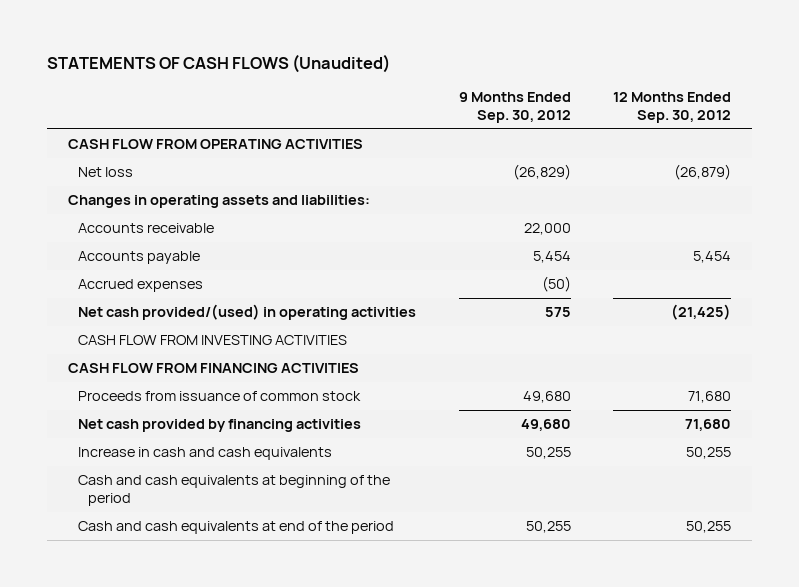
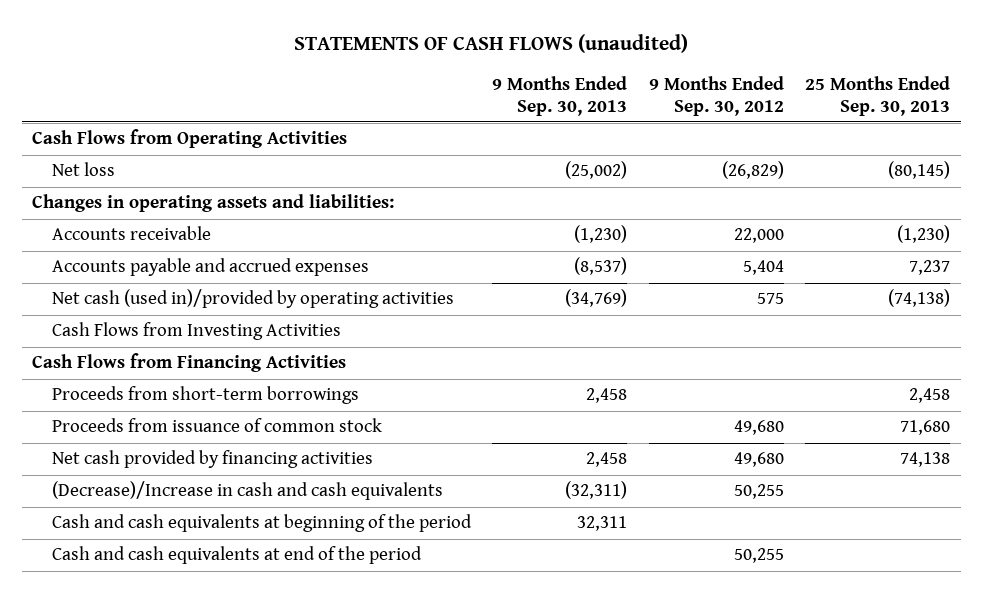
- STATEMENTS OF CASH FLOWS (Unaudited)
+ STATEMENTS OF CASH FLOWS (unaudited)
- | 9 Months Ended Sep. 30, 2012 | 12 Months Ended Sep. 30, 2012
+ | 9 Months Ended Sep. 30, 2013 | 9 Months Ended Sep. 30, 2012 | 25 Months Ended Sep. 30, 2013
- CASH FLOW FROM OPERATING ACTIVITIES
+ Cash Flows from Operating Activities
- Accounts payable | 5,454 | 5,454
- Accrued expenses | (50) |
- Net cash provided/(used) in operating activities | 575 | (21,425)
- CASH FLOW FROM INVESTING ACTIVITIES
- CASH FLOW FROM FINANCING ACTIVITIES
+ Accounts payable and accrued expenses | (8,537) | 5,404 | 7,237
+ Net cash (used in)/provided by operating activities | (34,769) | 575 | (74,138)
+ Cash Flows from Investing Activities
+ Cash Flows from Financing Activities
+ Proceeds from short-term borrowings | 2,458 | | 2,458
- Increase in cash and cash equivalents | 50,255 | 50,255
+ (Decrease)/Increase in cash and cash equivalents | (32,311) | 50,255 |

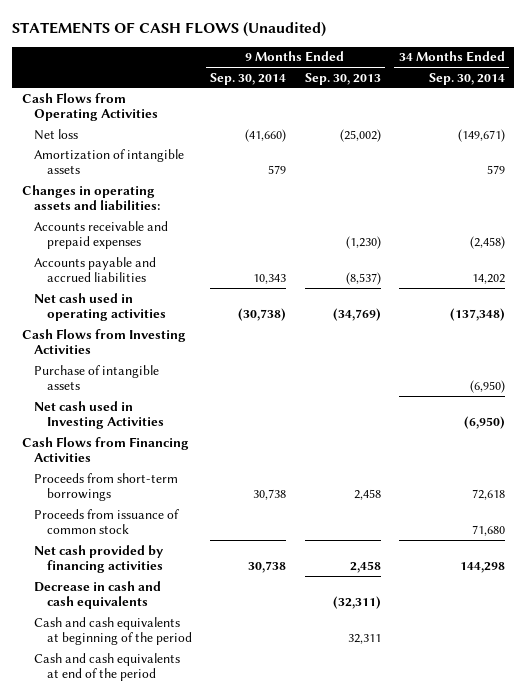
- STATEMENTS OF CASH FLOWS (unaudited)
+ STATEMENTS OF CASH FLOWS (Unaudited)
- | 9 Months Ended Sep. 30, 2013 | 9 Months Ended Sep. 30, 2012 | 25 Months Ended Sep. 30, 2013
+ | 9 Months Ended Sep. 30, 2014 | 9 Months Ended Sep. 30, 2013 | 34 Months Ended Sep. 30, 2014
+ Amortization of intangible assets | 579 | | 579
- Accounts receivable | (1,230) | 22,000 | (1,230)
- Accounts payable and accrued expenses | (8,537) | 5,404 | 7,237
- Net cash (used in)/provided by operating activities | (34,769) | 575 | (74,138)
+ Accounts receivable and prepaid expenses | | (1,230) | (2,458)
+ Accounts payable and accrued liabilities | 10,343 | (8,537) | 14,202
+ Net cash used in operating activities | (30,738) | (34,769) | (137,348)
+ Purchase of intangible assets | | | (6,950)
+ Net cash used in Investing Activities | | | (6,950)
- (Decrease)/Increase in cash and cash equivalents | (32,311) | 50,255 |
+ Decrease in cash and cash equivalents | | (32,311) |

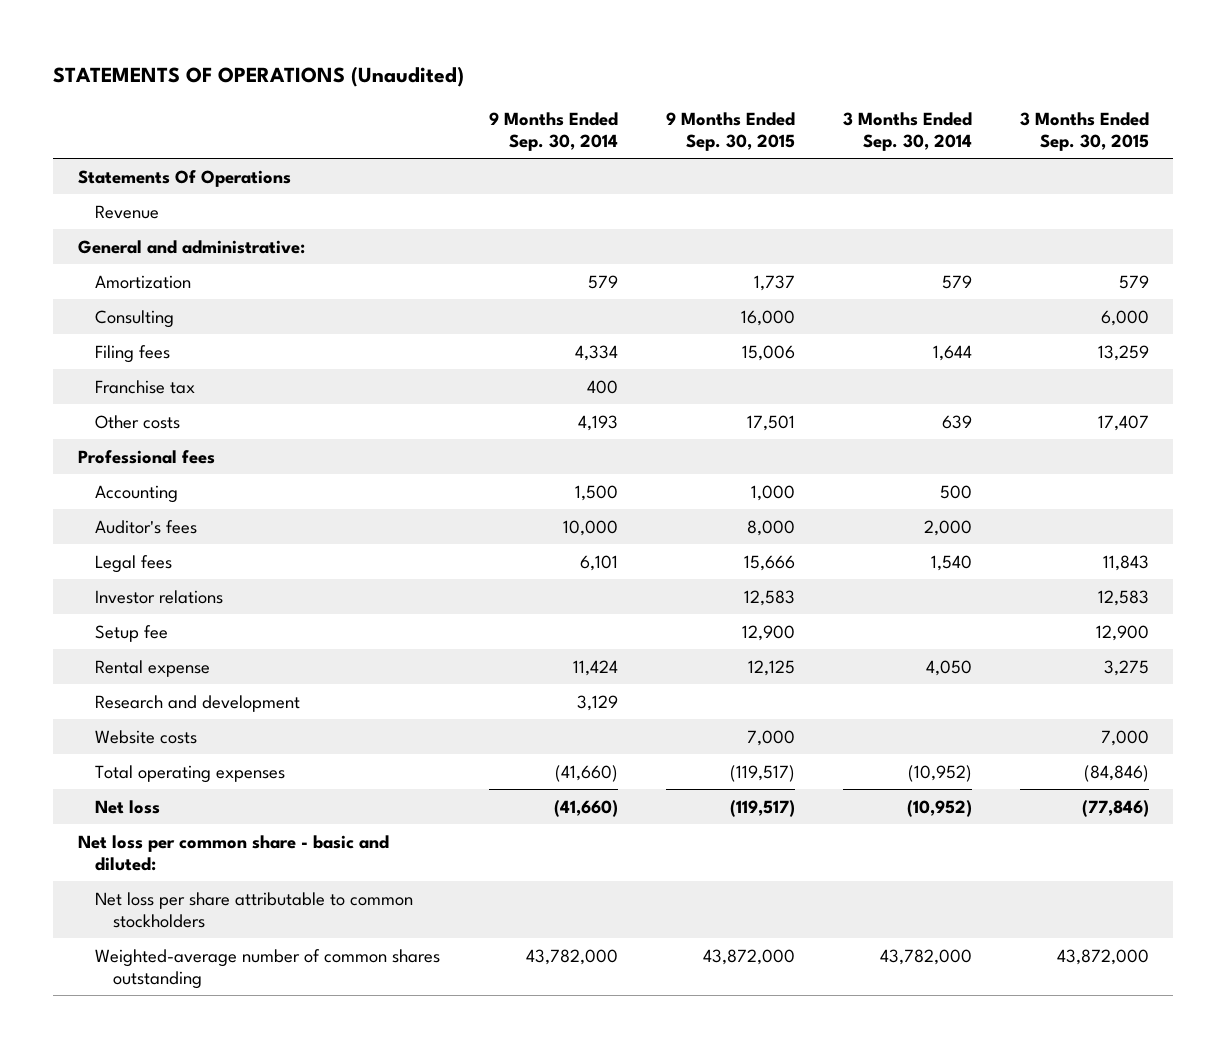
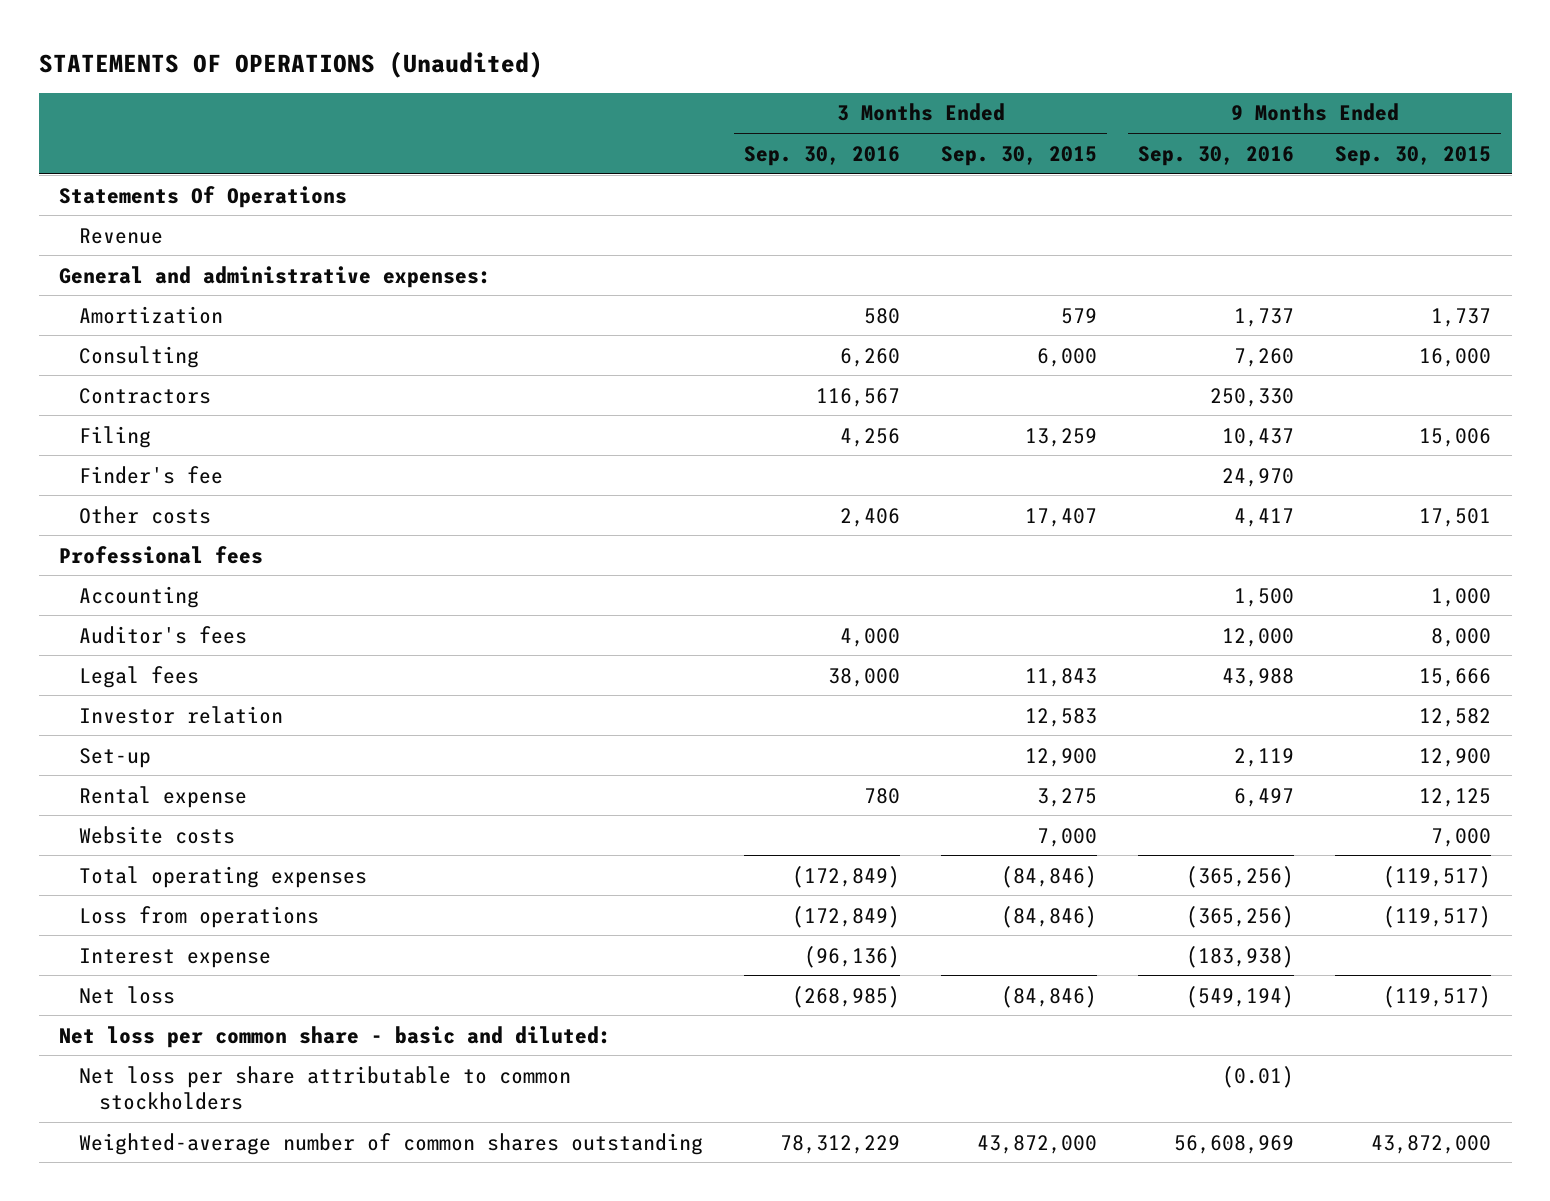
- | 9 Months Ended Sep. 30, 2014 | 9 Months Ended Sep. 30, 2015 | 3 Months Ended Sep. 30, 2014 | 3 Months Ended Sep. 30, 2015
+ | 3 Months Ended Sep. 30, 2016 | 3 Months Ended Sep. 30, 2015 | 9 Months Ended Sep. 30, 2016 | 9 Months Ended Sep. 30, 2015
- General and administrative:
+ General and administrative expenses:
- Filing fees | 4,334 | 15,006 | 1,644 | 13,259
- Franchise tax | 400 | | |
+ Contractors | 116,567 | | 250,330 |
+ Filing | 4,256 | 13,259 | 10,437 | 15,006
+ Finder's fee | | | 24,970 |
- Investor relations | | 12,583 | | 12,583
- Setup fee | | 12,900 | | 12,900
+ Investor relation | | 12,583 | | 12,582
+ Set-up | | 12,900 | 2,119 | 12,900
- Research and development | 3,129 | | |
- Net loss | (41,660) | (119,517) | (10,952) | (77,846)
+ Loss from operations | (172,849) | (84,846) | (365,256) | (119,517)
+ Interest expense | (96,136) | | (183,938) |
+ Net loss | (268,985) | (84,846) | (549,194) | (119,517)

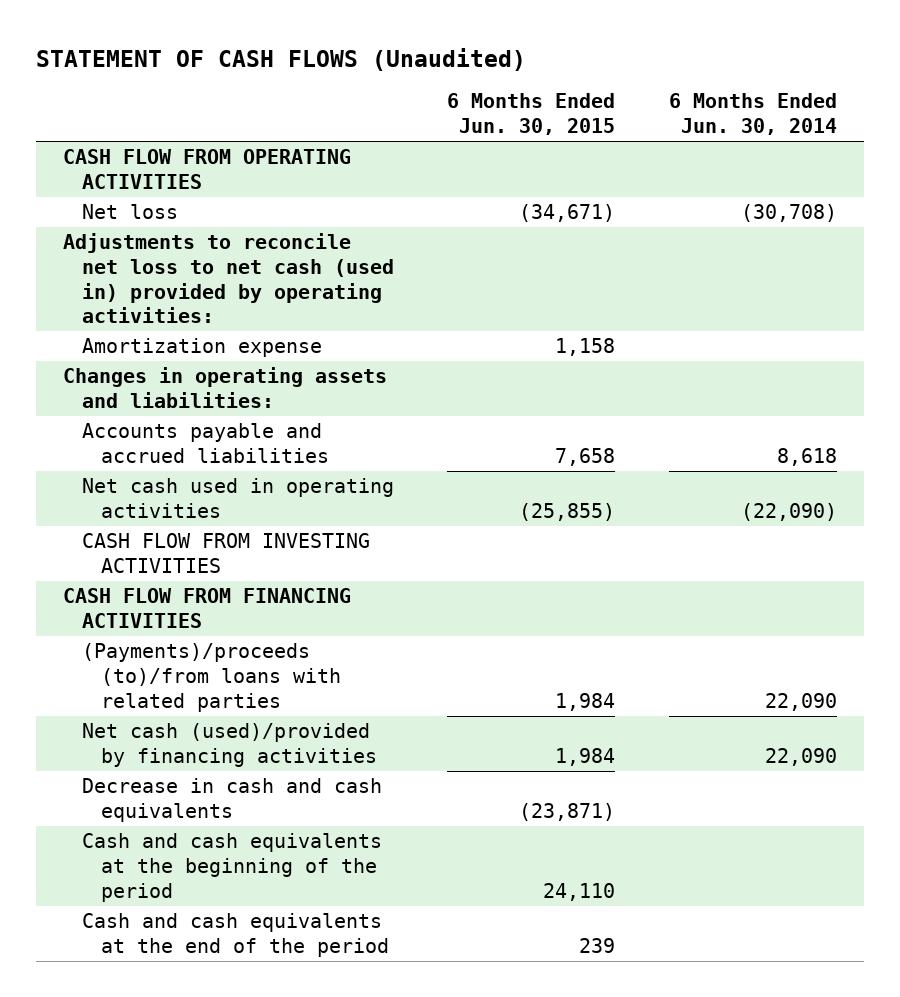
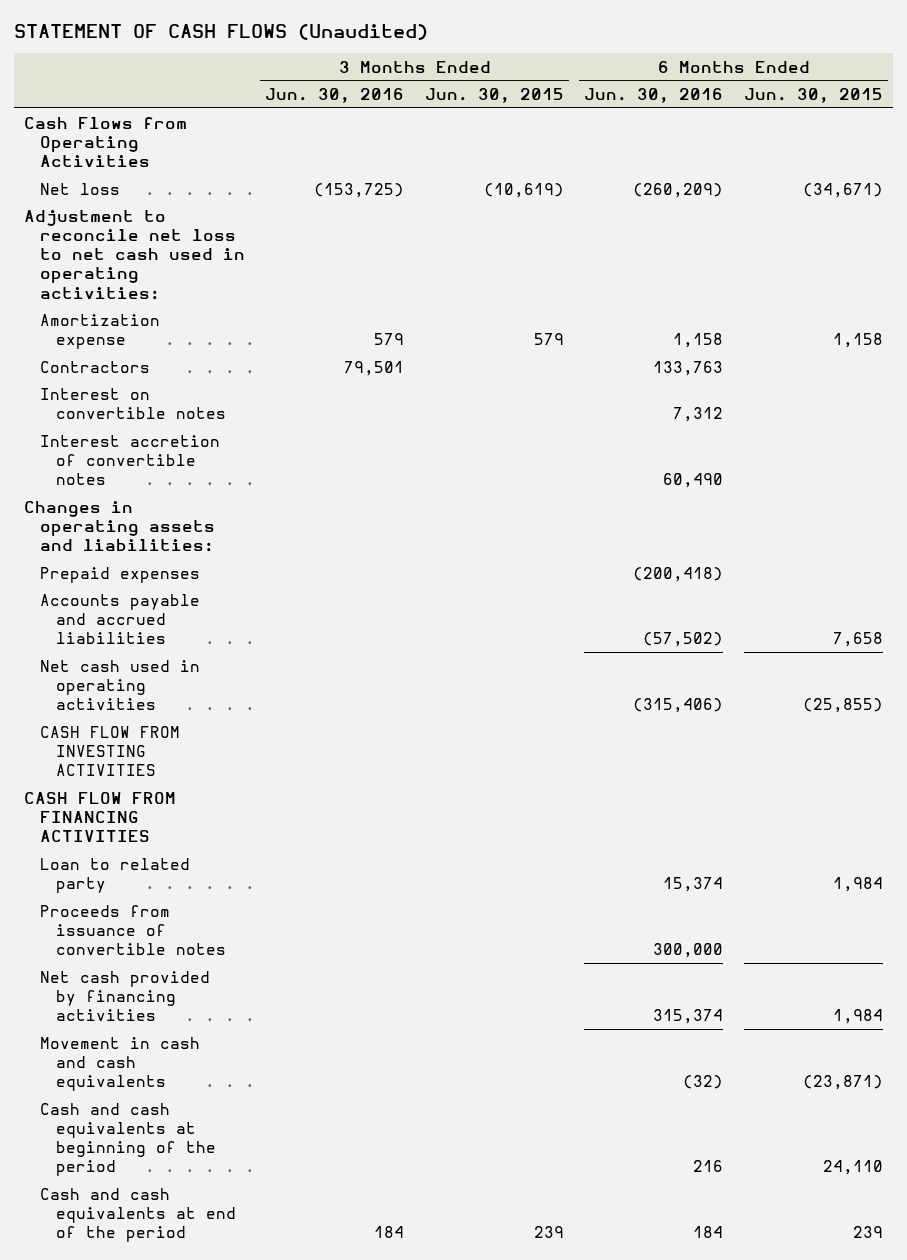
- | 6 Months Ended Jun. 30, 2015 | 6 Months Ended Jun. 30, 2014
+ | 3 Months Ended Jun. 30, 2016 | 3 Months Ended Jun. 30, 2015 | 6 Months Ended Jun. 30, 2016 | 6 Months Ended Jun. 30, 2015
- CASH FLOW FROM OPERATING ACTIVITIES
+ Cash Flows from Operating Activities
- Adjustments to reconcile net loss to net cash (used in) provided by operating activities:
+ Adjustment to reconcile net loss to net cash used in operating activities:
+ Contractors | 79,501 | | 133,763 |
+ Interest on convertible notes | | | 7,312 |
+ Interest accretion of convertible notes | | | 60,490 |
+ Prepaid expenses | | | (200,418) |
- (Payments)/proceeds (to)/from loans with related parties | 1,984 | 22,090
- Net cash (used)/provided by financing activities | 1,984 | 22,090
- Decrease in cash and cash equivalents | (23,871) |
- Cash and cash equivalents at the beginning of the period | 24,110 |
- Cash and cash equivalents at the end of the period | 239 |
+ Loan to related party | | | 15,374 | 1,984
+ Proceeds from issuance of convertible notes | | | 300,000 |
+ Net cash provided by financing activities | | | 315,374 | 1,984
+ Movement in cash and cash equivalents | | | (32) | (23,871)
+ Cash and cash equivalents at beginning of the period | | | 216 | 24,110
+ Cash and cash equivalents at end of the period | 184 | 239 | 184 | 239

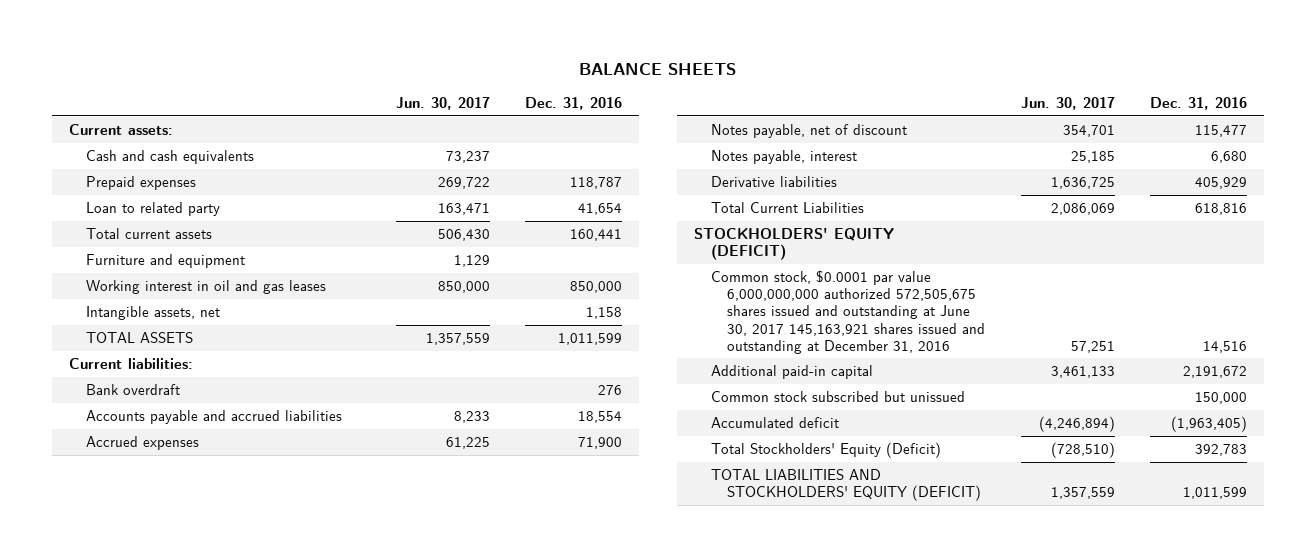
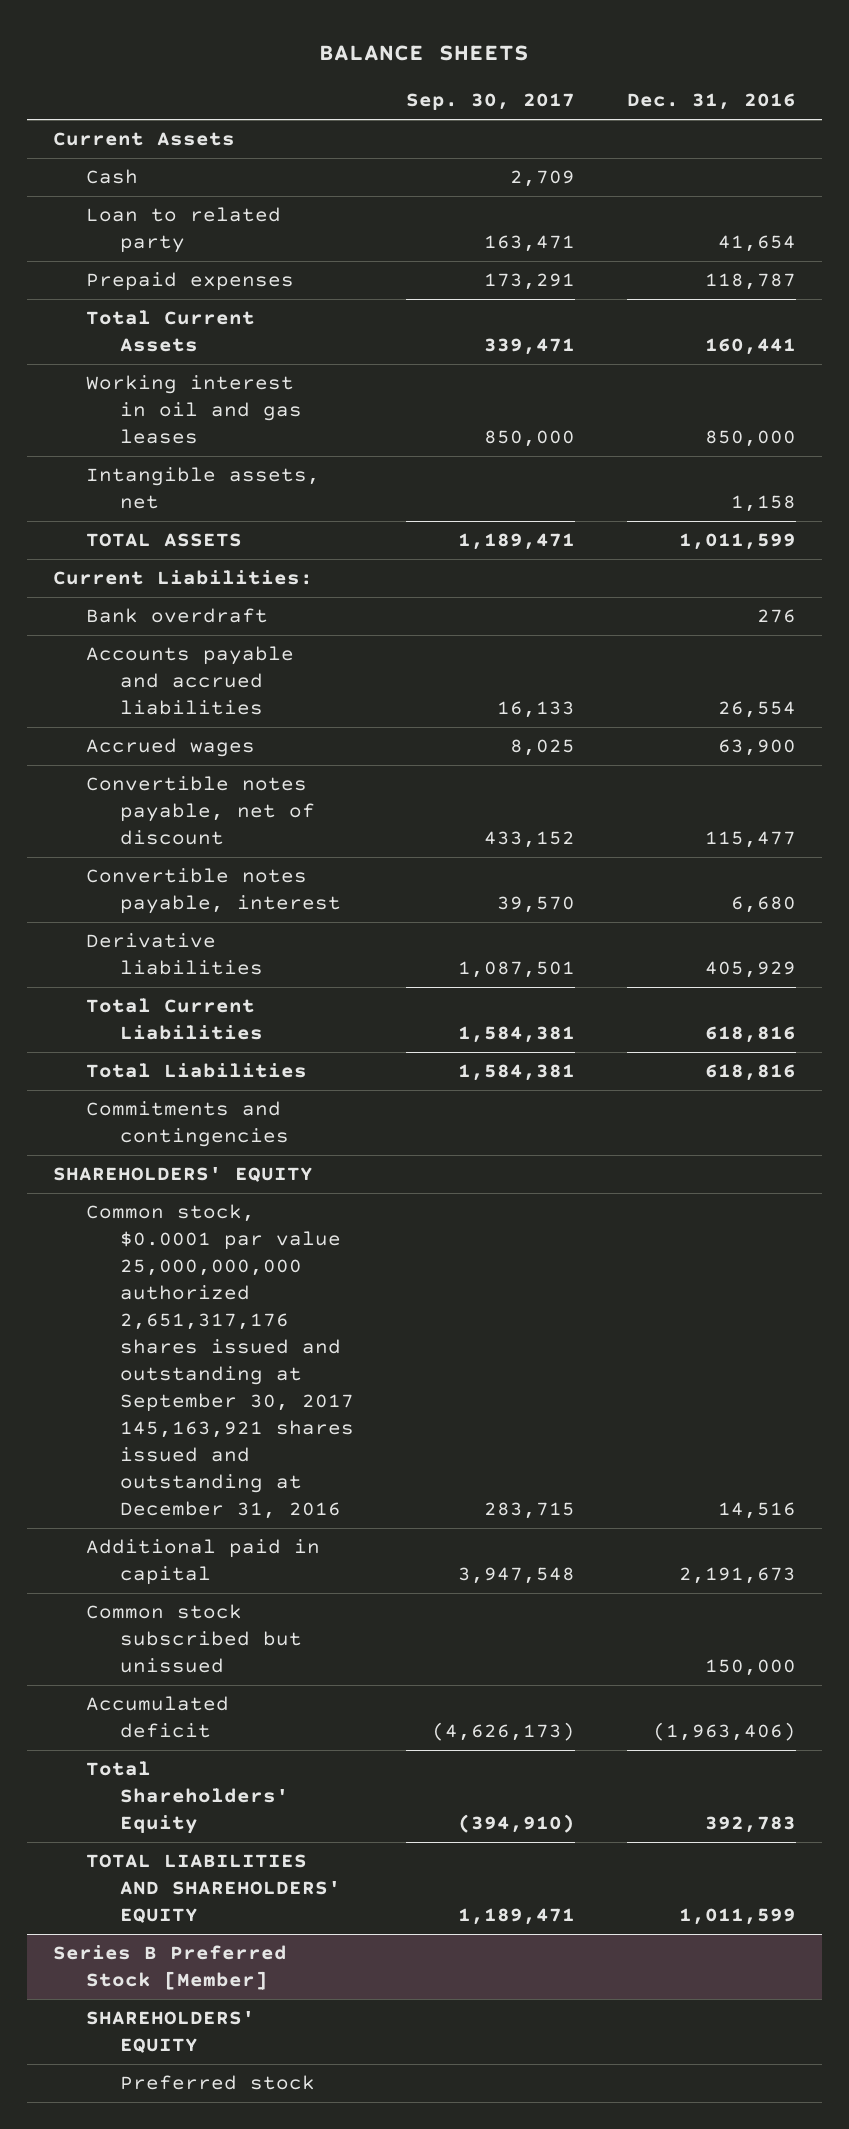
- | Jun. 30, 2017 | Dec. 31, 2016
+ | Sep. 30, 2017 | Dec. 31, 2016
- Current assets:
- Cash and cash equivalents | 73,237 |
+ Current Assets
+ Cash | 2,709 |
- Total current assets | 506,430 | 160,441
- Furniture and equipment | 1,129 |
moved down: Prepaid expenses | 173,291 | 118,787
+ Total Current Assets | 339,471 | 160,441
- Current liabilities:
+ Current Liabilities:
- Accounts payable and accrued liabilities | 8,233 | 18,554
- Accrued expenses | 61,225 | 71,900
- Notes payable, net of discount | 354,701 | 115,477
- Notes payable, interest | 25,185 | 6,680
+ Accounts payable and accrued liabilities | 16,133 | 26,554
+ Accrued wages | 8,025 | 63,900
+ Convertible notes payable, net of discount | 433,152 | 115,477
+ Convertible notes payable, interest | 39,570 | 6,680
- STOCKHOLDERS' EQUITY (DEFICIT)
- Common stock, $0.0001 par value 6,000,000,000 authorized 572,505,675 shares issued and outstanding at June 30, 2017 145,163,921 shares issued and outstanding at December 31, 2016 | 57,251 | 14,516
- Additional paid-in capital | 3,461,133 | 2,191,672
+ Total Liabilities | 1,584,381 | 618,816
+ Commitments and contingencies
+ SHAREHOLDERS' EQUITY
+ Common stock, $0.0001 par value 25,000,000,000 authorized 2,651,317,176 shares issued and outstanding at September 30, 2017 145,163,921 shares issued and outstanding at December 31, 2016 | 283,715 | 14,516
+ Additional paid in capital | 3,947,548 | 2,191,673
- Accumulated deficit | (4,246,894) | (1,963,405)
- Total Stockholders' Equity (Deficit) | (728,510) | 392,783
- TOTAL LIABILITIES AND STOCKHOLDERS' EQUITY (DEFICIT) | 1,357,559 | 1,011,599
+ Accumulated deficit | (4,626,173) | (1,963,406)
+ Total Shareholders' Equity | (394,910) | 392,783
+ TOTAL LIABILITIES AND SHAREHOLDERS' EQUITY | 1,189,471 | 1,011,599
+ Series B Preferred Stock [Member]
+ SHAREHOLDERS' EQUITY
+ Preferred stock

